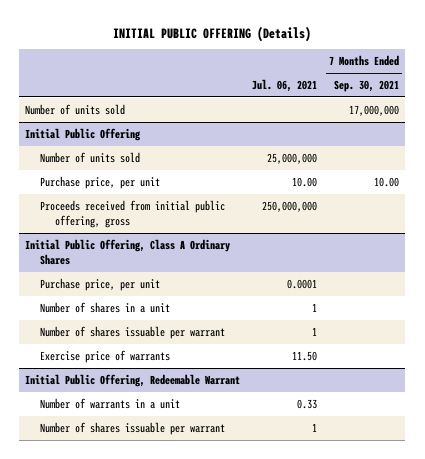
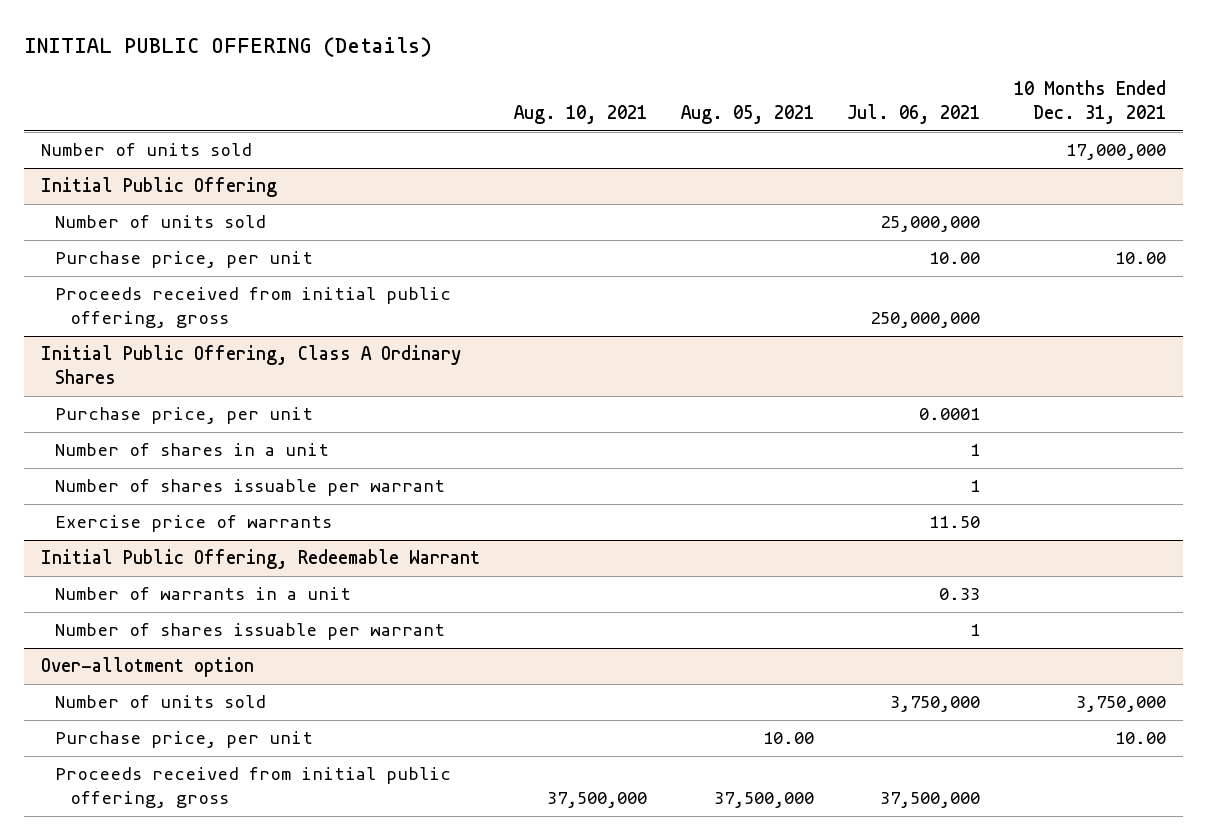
- | Jul. 06, 2021 | 7 Months Ended Sep. 30, 2021
+ | Aug. 10, 2021 | Aug. 05, 2021 | Jul. 06, 2021 | 10 Months Ended Dec. 31, 2021
+ Over-allotment option
+ Number of units sold | | | 3,750,000 | 3,750,000
+ Purchase price, per unit | | 10.00 | | 10.00
+ Proceeds received from initial public offering, gross | 37,500,000 | 37,500,000 | 37,500,000 |

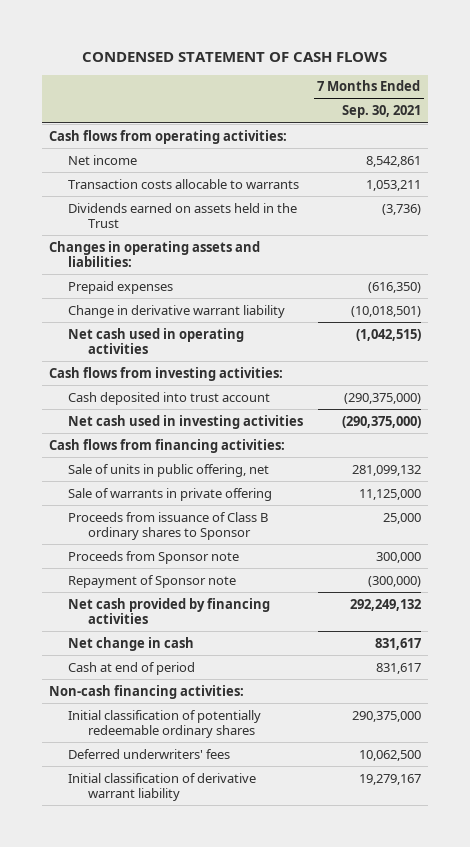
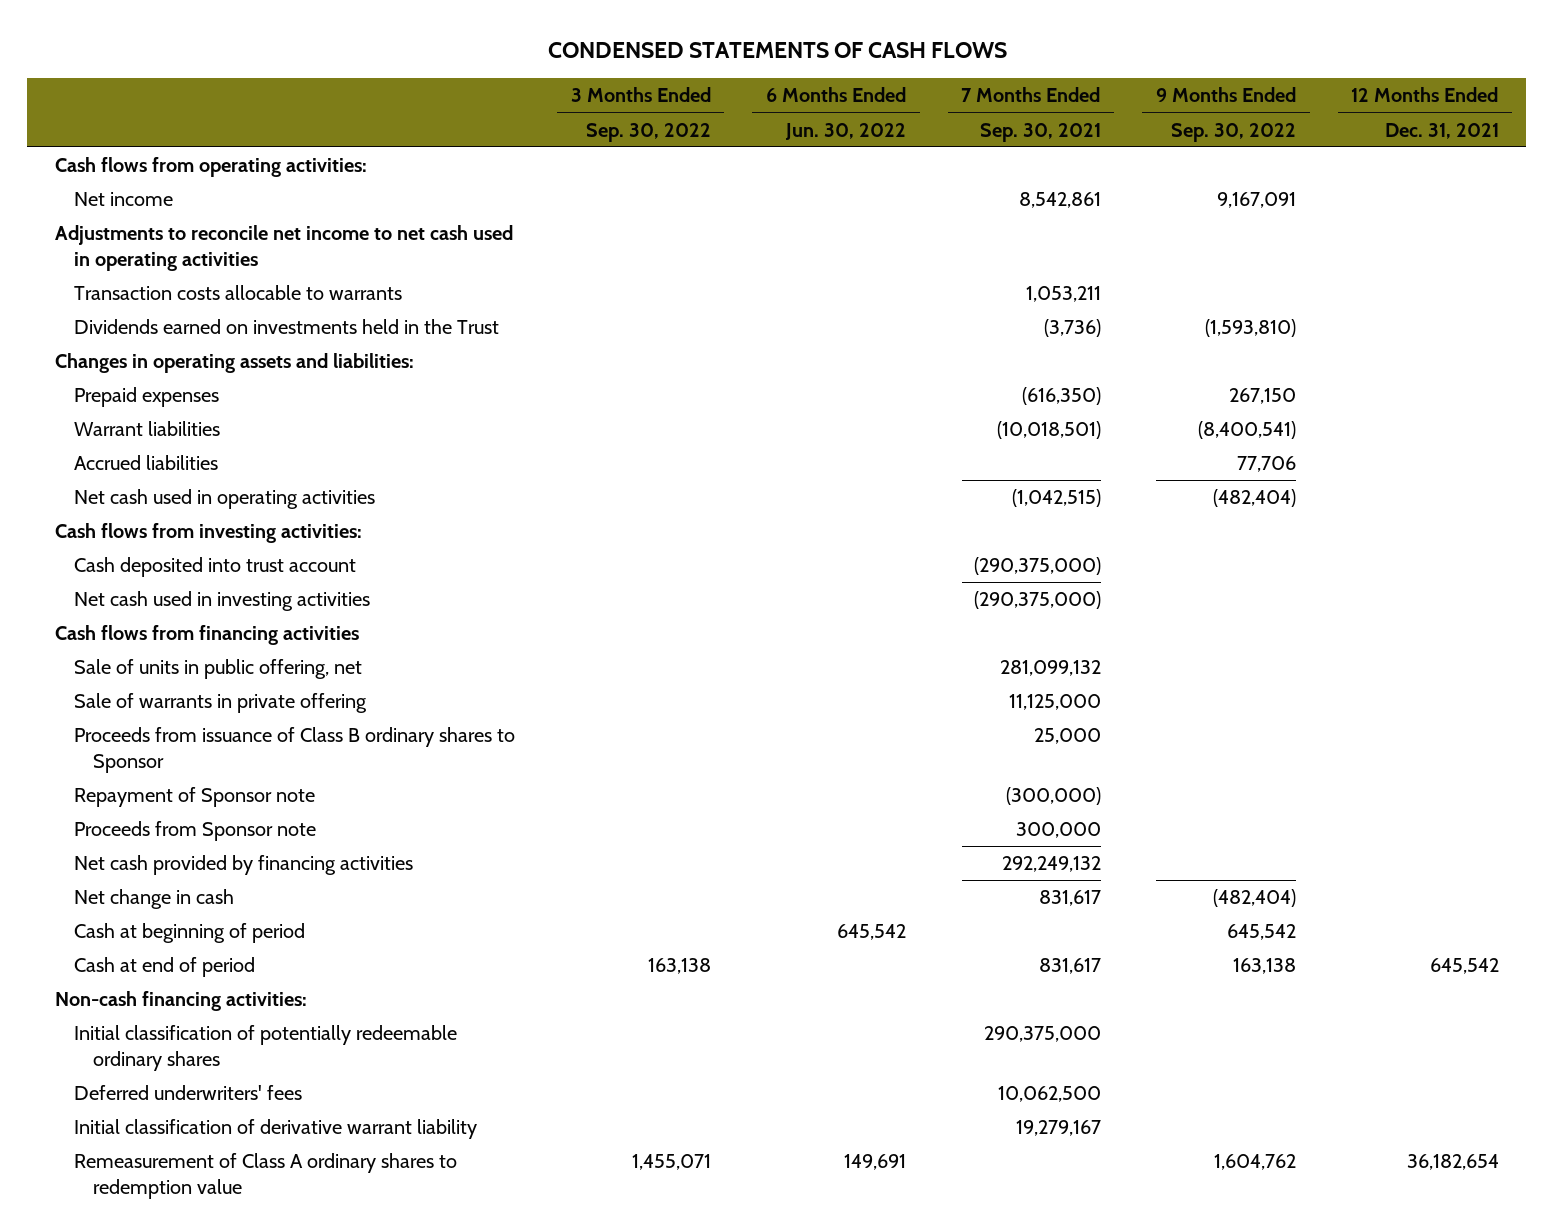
- CONDENSED STATEMENT OF CASH FLOWS
+ CONDENSED STATEMENTS OF CASH FLOWS
- | 7 Months Ended Sep. 30, 2021
+ | 3 Months Ended Sep. 30, 2022 | 6 Months Ended Jun. 30, 2022 | 7 Months Ended Sep. 30, 2021 | 9 Months Ended Sep. 30, 2022 | 12 Months Ended Dec. 31, 2021
+ Adjustments to reconcile net income to net cash used in operating activities
- Dividends earned on assets held in the Trust | (3,736)
+ Dividends earned on investments held in the Trust | | | (3,736) | (1,593,810) |
- Change in derivative warrant liability | (10,018,501)
+ Warrant liabilities | | | (10,018,501) | (8,400,541) |
+ Accrued liabilities | | | | 77,706 |
- Cash flows from financing activities:
+ Cash flows from financing activities
moved down: Proceeds from Sponsor note | | | 300,000 | |
+ Cash at beginning of period | | 645,542 | | 645,542 |
+ Remeasurement of Class A ordinary shares to redemption value | 1,455,071 | 149,691 | | 1,604,762 | 36,182,654

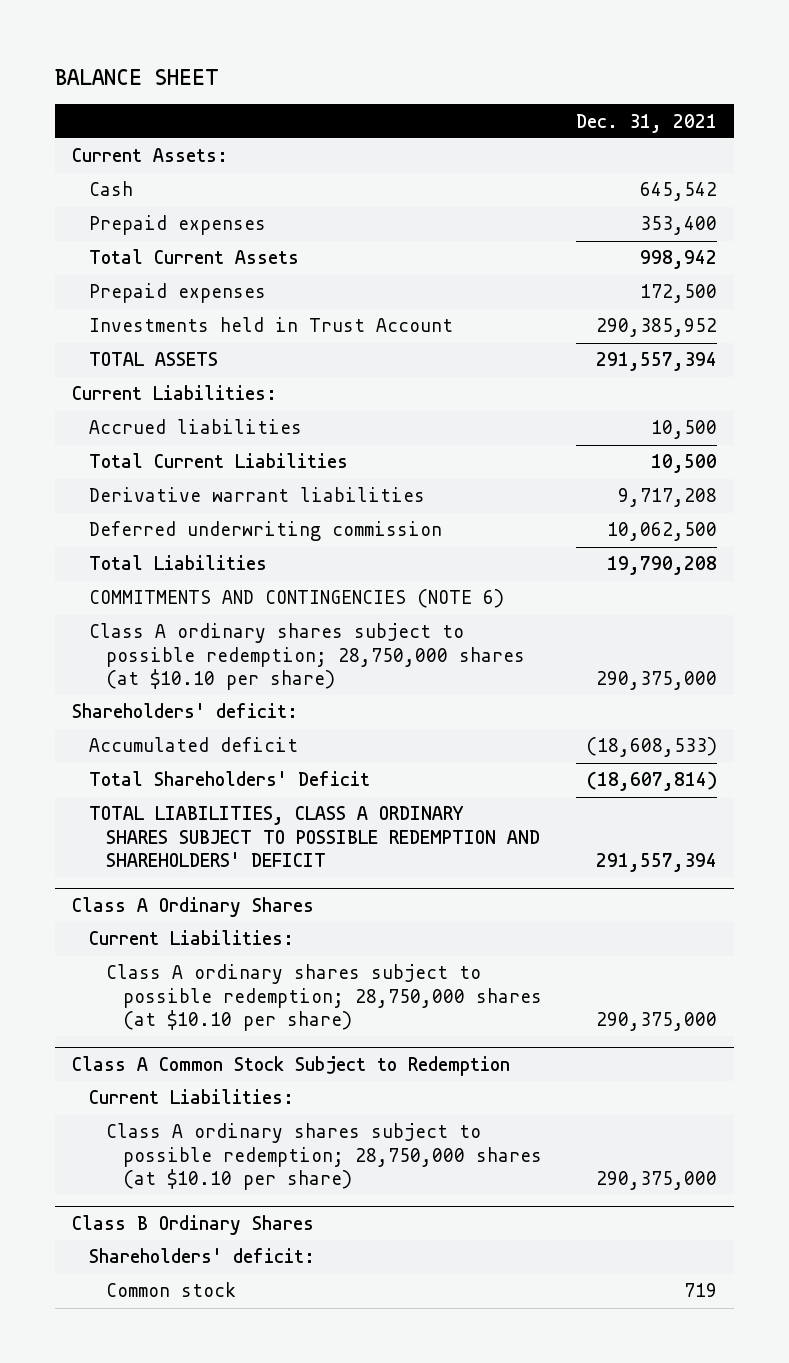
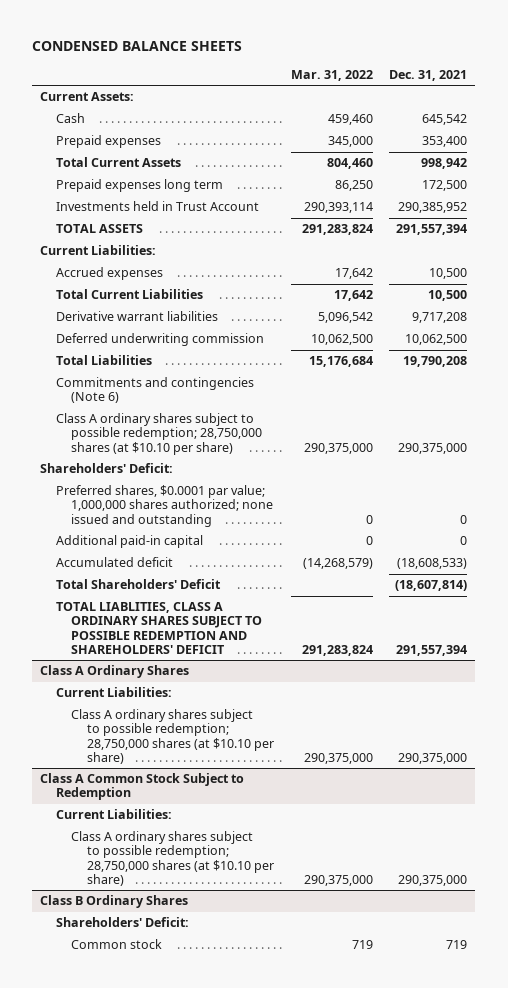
- BALANCE SHEET
+ CONDENSED BALANCE SHEETS
- | Dec. 31, 2021
+ | Mar. 31, 2022 | Dec. 31, 2021
- Prepaid expenses | 172,500
+ Prepaid expenses long term | 86,250 | 172,500
- Accrued liabilities | 10,500
+ Accrued expenses | 17,642 | 10,500
- COMMITMENTS AND CONTINGENCIES (NOTE 6)
+ Commitments and contingencies (Note 6)
- Shareholders' deficit:
+ Shareholders' Deficit:
+ Preferred shares, $0.0001 par value; 1,000,000 shares authorized; none issued and outstanding | 0 | 0
+ Additional paid-in capital | 0 | 0
- TOTAL LIABILITIES, CLASS A ORDINARY SHARES SUBJECT TO POSSIBLE REDEMPTION AND SHAREHOLDERS' DEFICIT | 291,557,394
+ TOTAL LIABLITIES, CLASS A ORDINARY SHARES SUBJECT TO POSSIBLE REDEMPTION AND SHAREHOLDERS' DEFICIT | 291,283,824 | 291,557,394
@ Class B Ordinary Shares
- Shareholders' deficit:
+ Shareholders' Deficit:

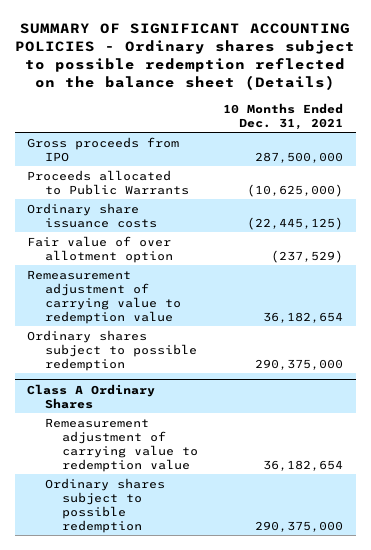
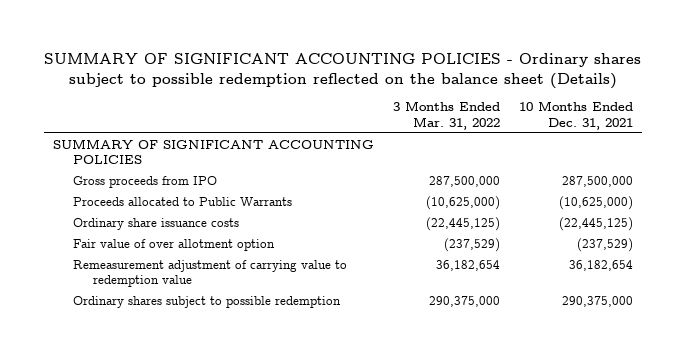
- | 10 Months Ended Dec. 31, 2021
+ | 3 Months Ended Mar. 31, 2022 | 10 Months Ended Dec. 31, 2021
+ SUMMARY OF SIGNIFICANT ACCOUNTING POLICIES
- Class A Ordinary Shares
- Remeasurement adjustment of carrying value to redemption value | 36,182,654
- Ordinary shares subject to possible redemption | 290,375,000

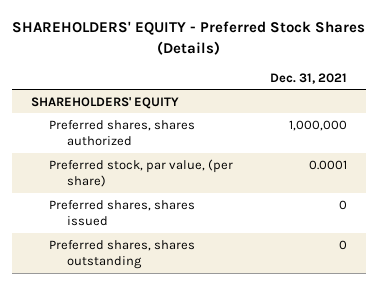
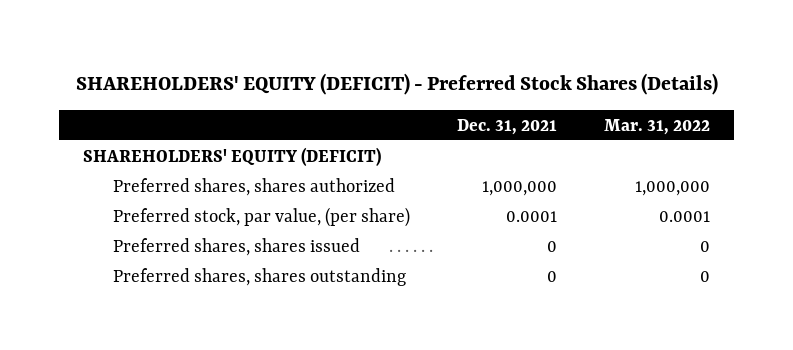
- SHAREHOLDERS' EQUITY - Preferred Stock Shares (Details)
+ SHAREHOLDERS' EQUITY (DEFICIT) - Preferred Stock Shares (Details)
- | Dec. 31, 2021
+ | Dec. 31, 2021 | Mar. 31, 2022
- SHAREHOLDERS' EQUITY
+ SHAREHOLDERS' EQUITY (DEFICIT)

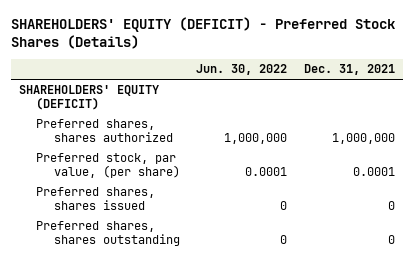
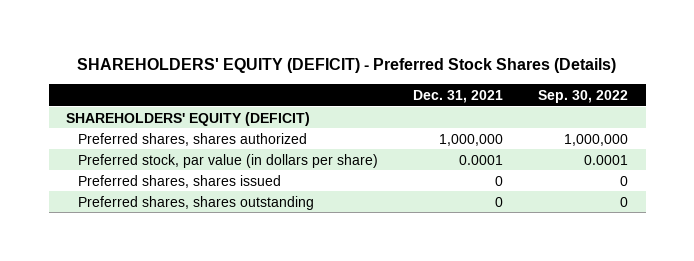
- | Jun. 30, 2022 | Dec. 31, 2021
+ | Dec. 31, 2021 | Sep. 30, 2022
- Preferred stock, par value, (per share) | 0.0001 | 0.0001
+ Preferred stock, par value (in dollars per share) | 0.0001 | 0.0001

